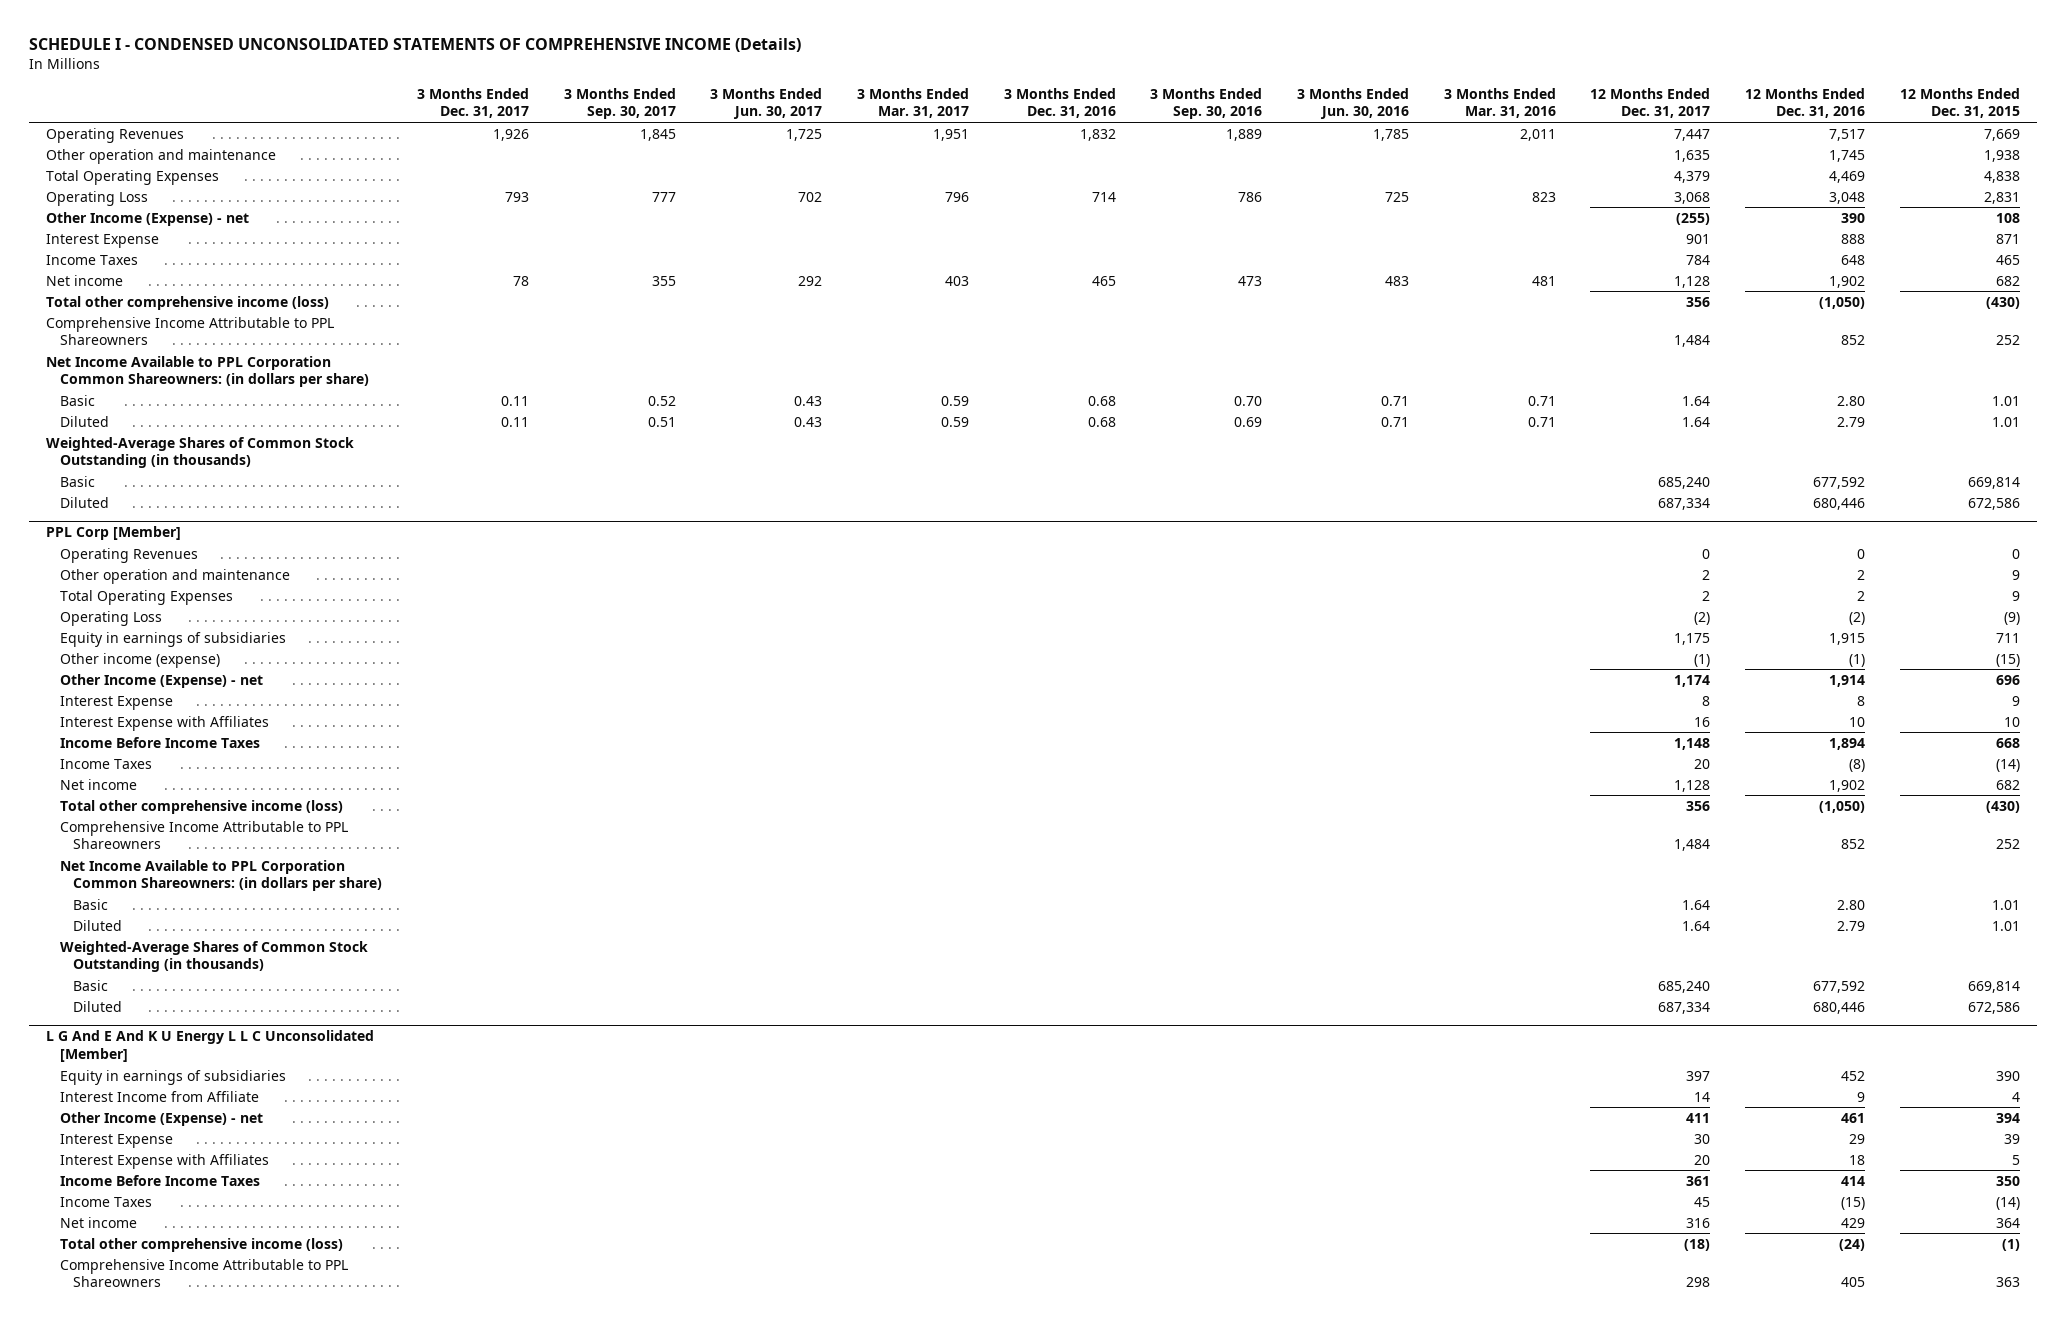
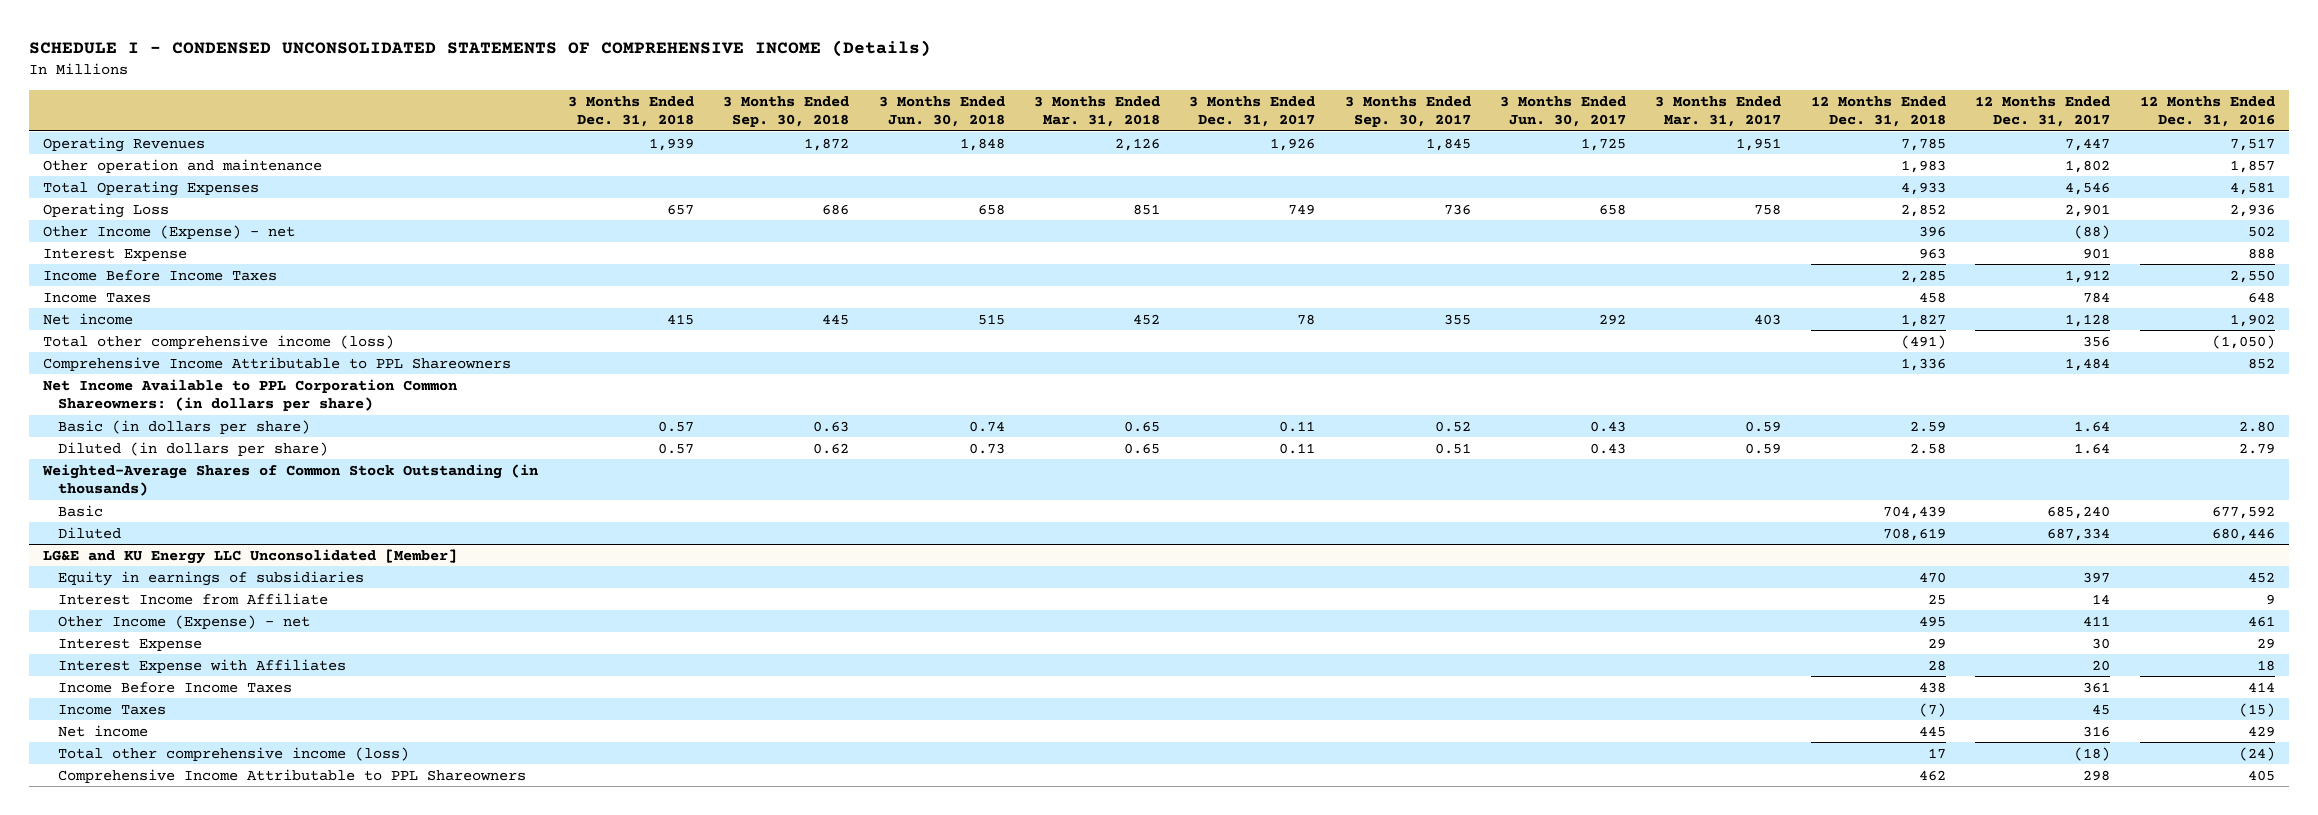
- | 3 Months Ended Dec. 31, 2017 | 3 Months Ended Sep. 30, 2017 | 3 Months Ended Jun. 30, 2017 | 3 Months Ended Mar. 31, 2017 | 3 Months Ended Dec. 31, 2016 | 3 Months Ended Sep. 30, 2016 | 3 Months Ended Jun. 30, 2016 | 3 Months Ended Mar. 31, 2016 | 12 Months Ended Dec. 31, 2017 | 12 Months Ended Dec. 31, 2016 | 12 Months Ended Dec. 31, 2015
+ | 3 Months Ended Dec. 31, 2018 | 3 Months Ended Sep. 30, 2018 | 3 Months Ended Jun. 30, 2018 | 3 Months Ended Mar. 31, 2018 | 3 Months Ended Dec. 31, 2017 | 3 Months Ended Sep. 30, 2017 | 3 Months Ended Jun. 30, 2017 | 3 Months Ended Mar. 31, 2017 | 12 Months Ended Dec. 31, 2018 | 12 Months Ended Dec. 31, 2017 | 12 Months Ended Dec. 31, 2016
- Other operation and maintenance | | | | | | | | | 1,635 | 1,745 | 1,938
- Total Operating Expenses | | | | | | | | | 4,379 | 4,469 | 4,838
- Operating Loss | 793 | 777 | 702 | 796 | 714 | 786 | 725 | 823 | 3,068 | 3,048 | 2,831
- Other Income (Expense) - net | | | | | | | | | (255) | 390 | 108
+ Other operation and maintenance | | | | | | | | | 1,983 | 1,802 | 1,857
+ Total Operating Expenses | | | | | | | | | 4,933 | 4,546 | 4,581
+ Operating Loss | 657 | 686 | 658 | 851 | 749 | 736 | 658 | 758 | 2,852 | 2,901 | 2,936
+ Other Income (Expense) - net | | | | | | | | | 396 | (88) | 502
+ Income Before Income Taxes | | | | | | | | | 2,285 | 1,912 | 2,550
- Basic | 0.11 | 0.52 | 0.43 | 0.59 | 0.68 | 0.70 | 0.71 | 0.71 | 1.64 | 2.80 | 1.01
- Diluted | 0.11 | 0.51 | 0.43 | 0.59 | 0.68 | 0.69 | 0.71 | 0.71 | 1.64 | 2.79 | 1.01
- Weighted-Average Shares of Common Stock Outstanding (in thousands)
- Basic | | | | | | | | | 685,240 | 677,592 | 669,814
- Diluted | | | | | | | | | 687,334 | 680,446 | 672,586
- PPL Corp [Member]
- Operating Revenues | | | | | | | | | 0 | 0 | 0
- Other operation and maintenance | | | | | | | | | 2 | 2 | 9
- Total Operating Expenses | | | | | | | | | 2 | 2 | 9
- Operating Loss | | | | | | | | | (2) | (2) | (9)
- Equity in earnings of subsidiaries | | | | | | | | | 1,175 | 1,915 | 711
- Other income (expense) | | | | | | | | | (1) | (1) | (15)
- Other Income (Expense) - net | | | | | | | | | 1,174 | 1,914 | 696
- Interest Expense | | | | | | | | | 8 | 8 | 9
- Interest Expense with Affiliates | | | | | | | | | 16 | 10 | 10
- Income Before Income Taxes | | | | | | | | | 1,148 | 1,894 | 668
- Income Taxes | | | | | | | | | 20 | (8) | (14)
- Net income | | | | | | | | | 1,128 | 1,902 | 682
- Total other comprehensive income (loss) | | | | | | | | | 356 | (1,050) | (430)
- Comprehensive Income Attributable to PPL Shareowners | | | | | | | | | 1,484 | 852 | 252
- Net Income Available to PPL Corporation Common Shareowners: (in dollars per share)
- Basic | | | | | | | | | 1.64 | 2.80 | 1.01
- Diluted | | | | | | | | | 1.64 | 2.79 | 1.01
+ Basic (in dollars per share) | 0.57 | 0.63 | 0.74 | 0.65 | 0.11 | 0.52 | 0.43 | 0.59 | 2.59 | 1.64 | 2.80
+ Diluted (in dollars per share) | 0.57 | 0.62 | 0.73 | 0.65 | 0.11 | 0.51 | 0.43 | 0.59 | 2.58 | 1.64 | 2.79
- L G And E And K U Energy L L C Unconsolidated [Member]
+ LG&E and KU Energy LLC Unconsolidated [Member]

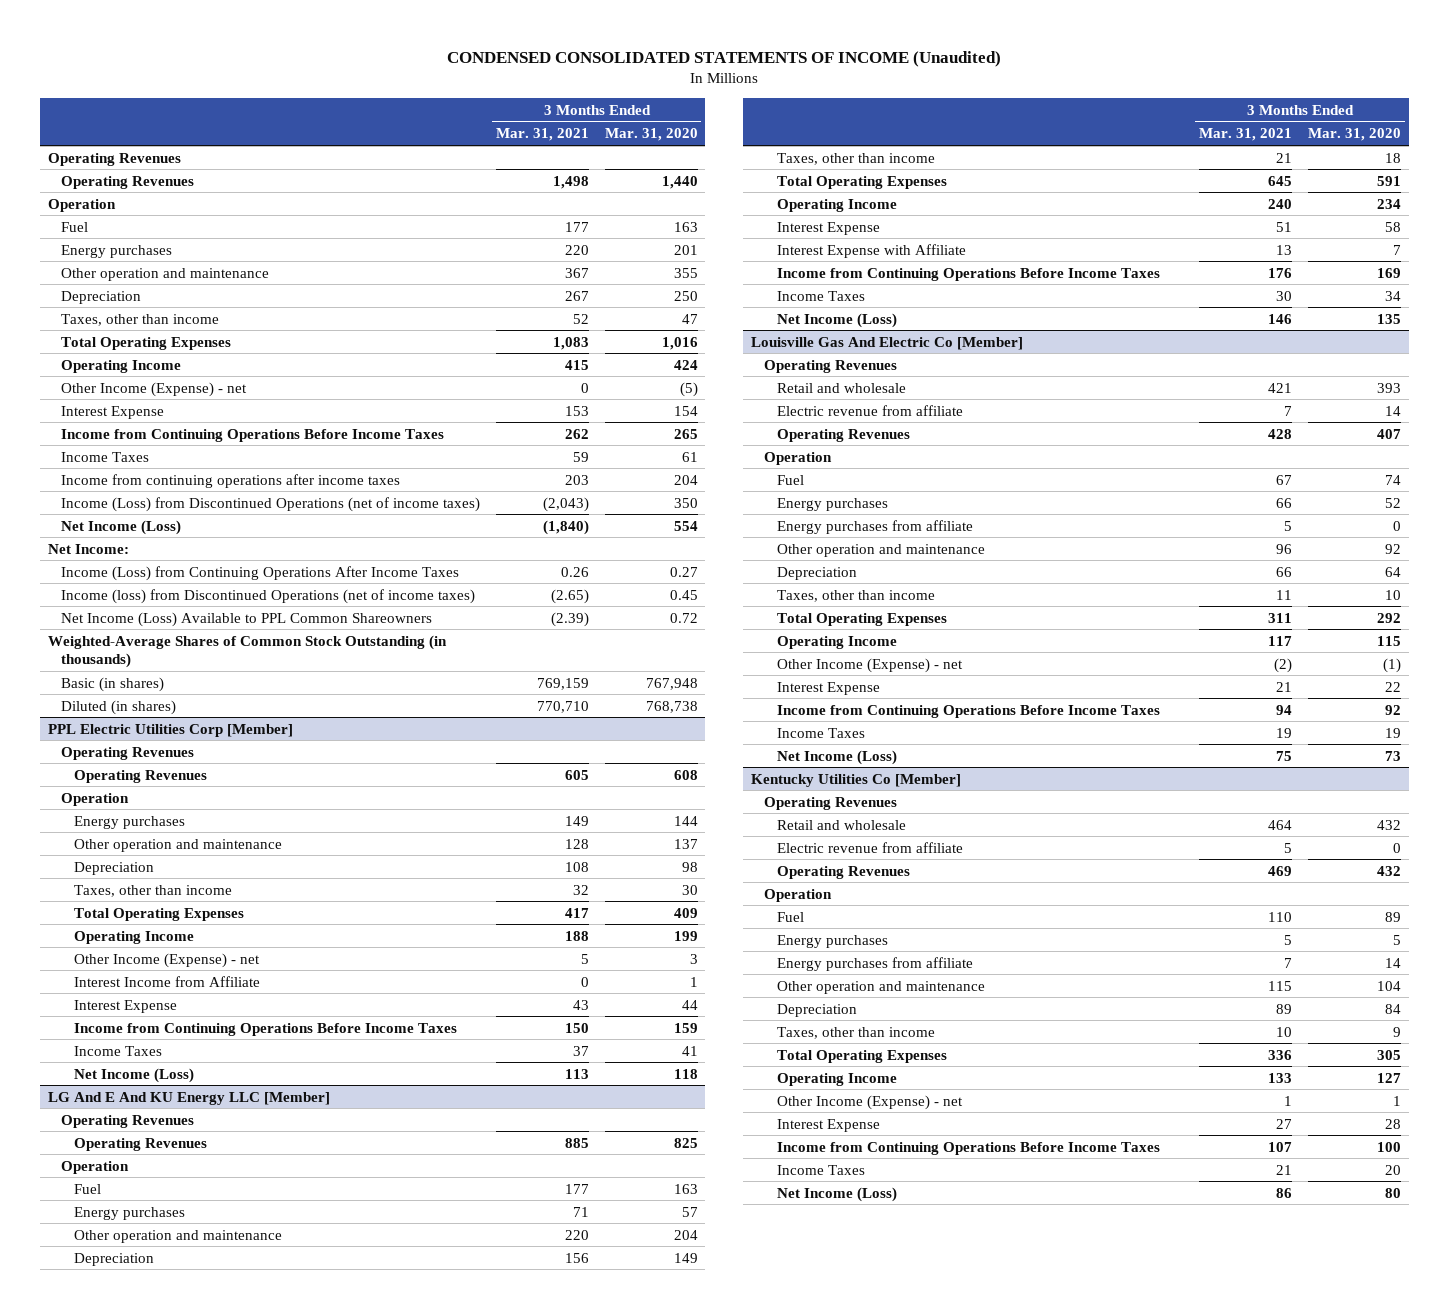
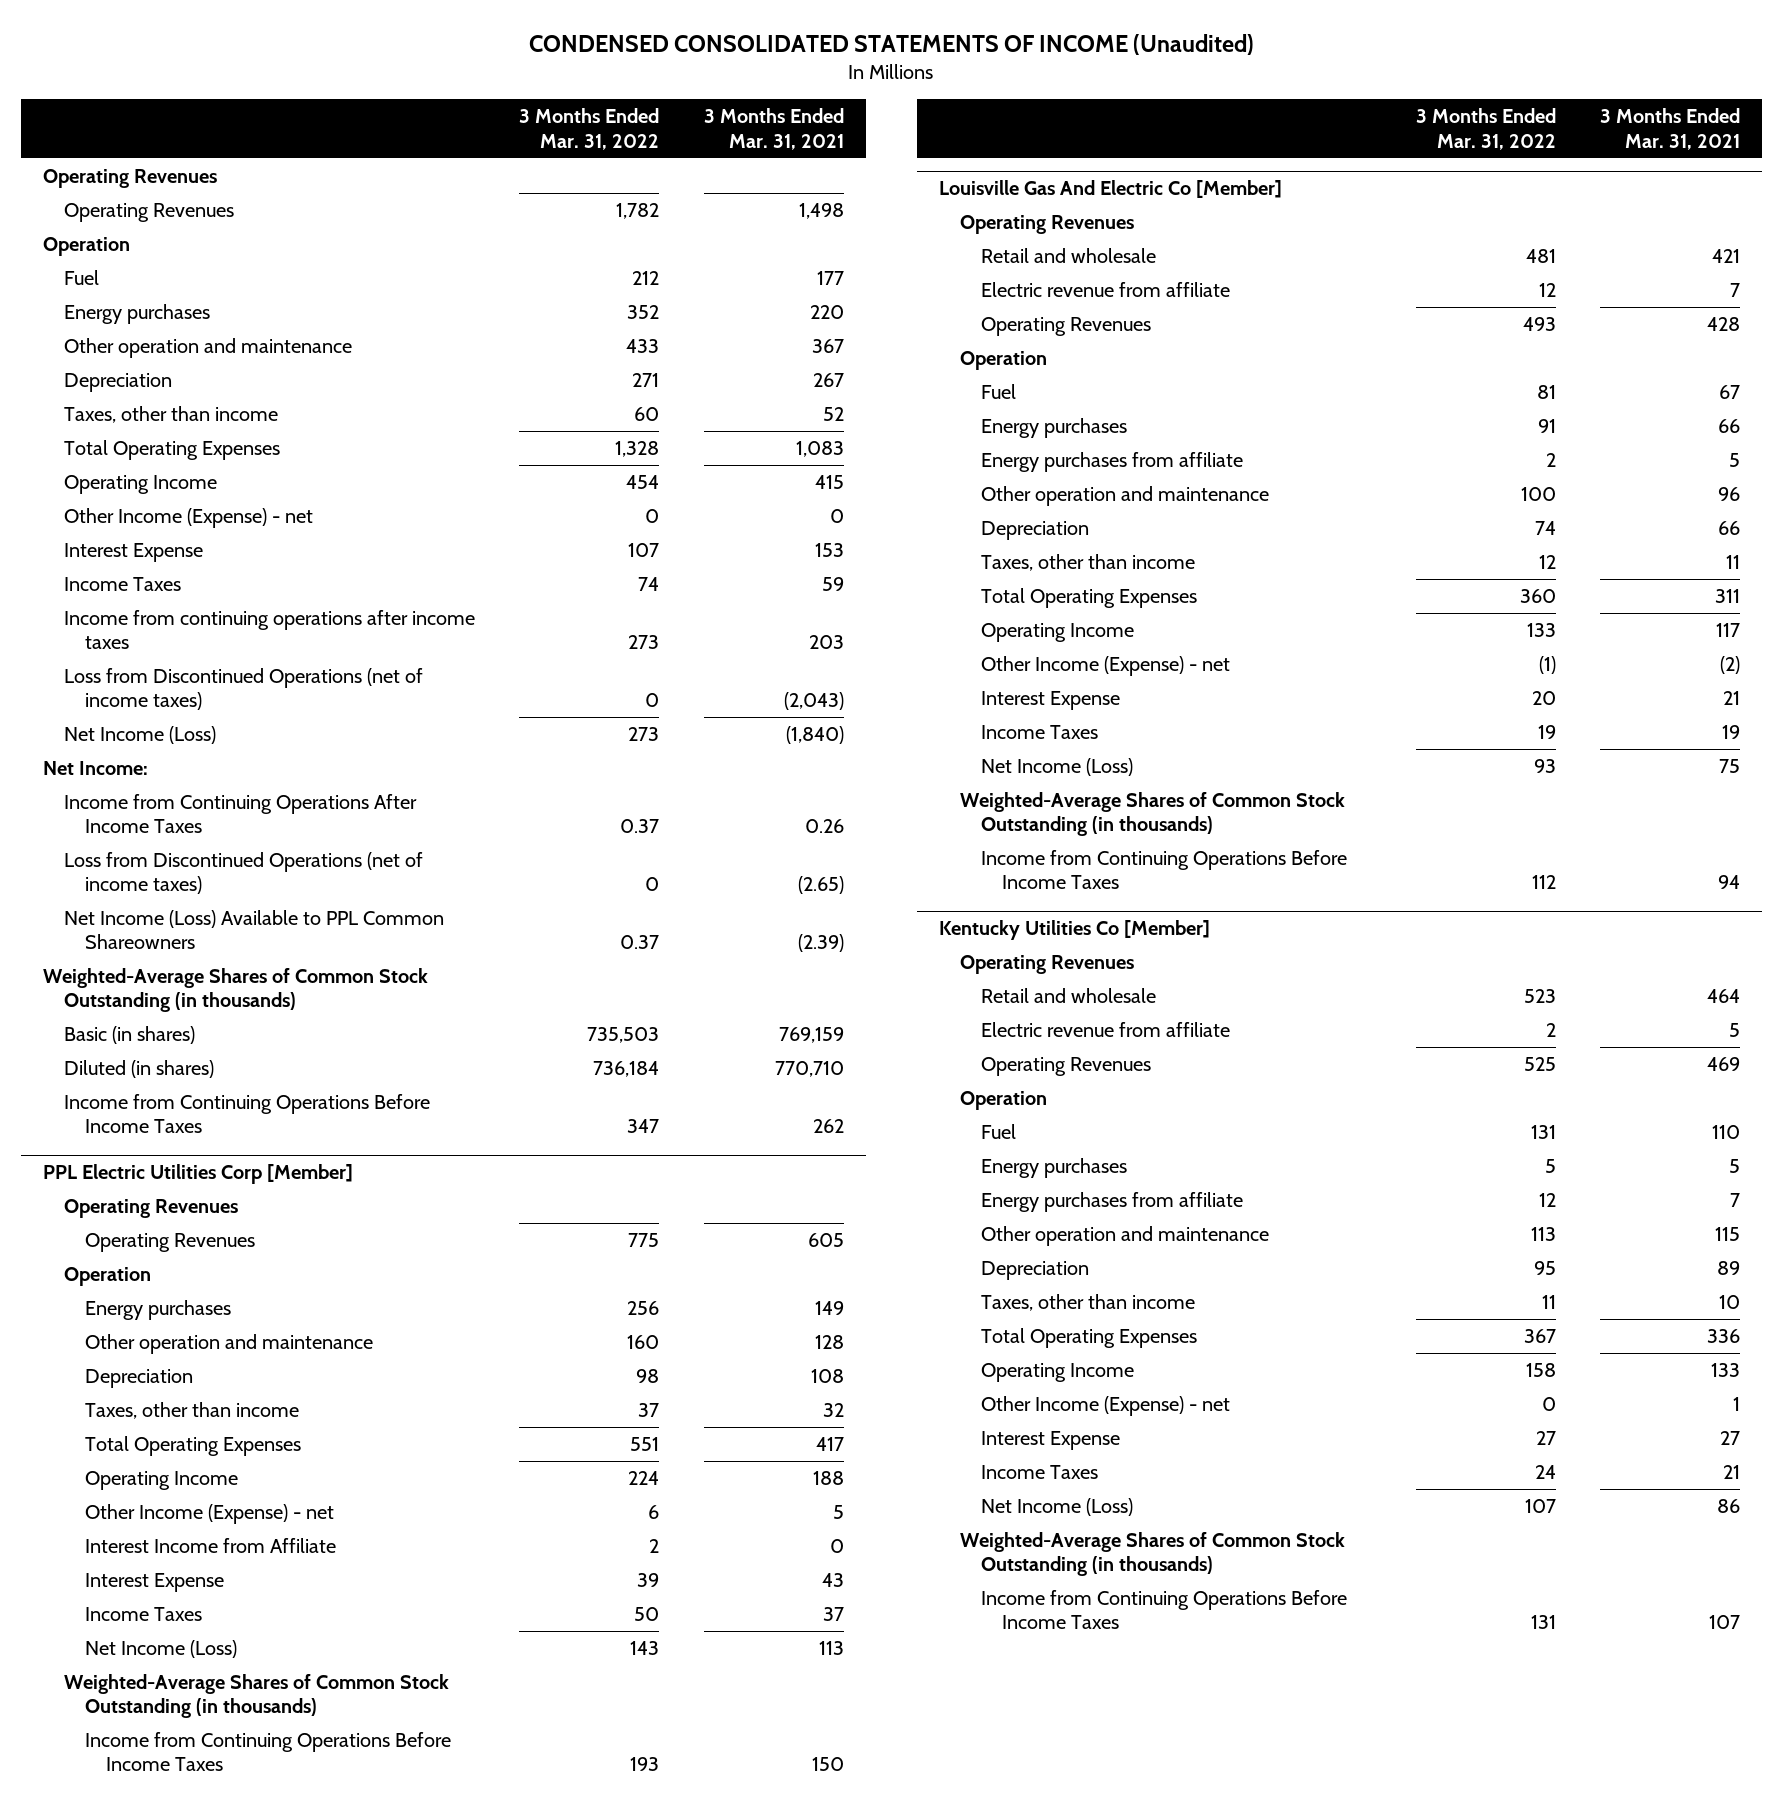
- | 3 Months Ended Mar. 31, 2021 | 3 Months Ended Mar. 31, 2020
+ | 3 Months Ended Mar. 31, 2022 | 3 Months Ended Mar. 31, 2021
- Income (Loss) from Discontinued Operations (net of income taxes) | (2,043) | 350
+ Loss from Discontinued Operations (net of income taxes) | 0 | (2,043)
- Income (Loss) from Continuing Operations After Income Taxes | 0.26 | 0.27
- Income (loss) from Discontinued Operations (net of income taxes) | (2.65) | 0.45
+ Income from Continuing Operations After Income Taxes | 0.37 | 0.26
+ Loss from Discontinued Operations (net of income taxes) | 0 | (2.65)
moved down: Income from Continuing Operations Before Income Taxes | 347 | 262
- LG And E And KU Energy LLC [Member]
- Operating Revenues
- Operating Revenues | 885 | 825
- Operation
- Fuel | 177 | 163
- Energy purchases | 71 | 57
- Other operation and maintenance | 220 | 204
- Depreciation | 156 | 149
- Taxes, other than income | 21 | 18
- Total Operating Expenses | 645 | 591
- Operating Income | 240 | 234
- Interest Expense | 51 | 58
- Interest Expense with Affiliate | 13 | 7
- Income from Continuing Operations Before Income Taxes | 176 | 169
- Income Taxes | 30 | 34
- Net Income (Loss) | 146 | 135
@ PPL Electric Utilities Corp [Member]
+ Weighted-Average Shares of Common Stock Outstanding (in thousands)
moved down: Income from Continuing Operations Before Income Taxes | 193 | 150
@ Louisville Gas And Electric Co [Member]
+ Weighted-Average Shares of Common Stock Outstanding (in thousands)
moved down: Income from Continuing Operations Before Income Taxes | 112 | 94
@ Kentucky Utilities Co [Member]
+ Weighted-Average Shares of Common Stock Outstanding (in thousands)
moved down: Income from Continuing Operations Before Income Taxes | 131 | 107

